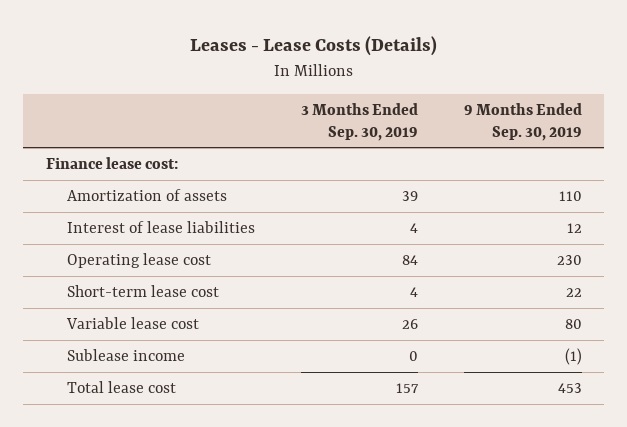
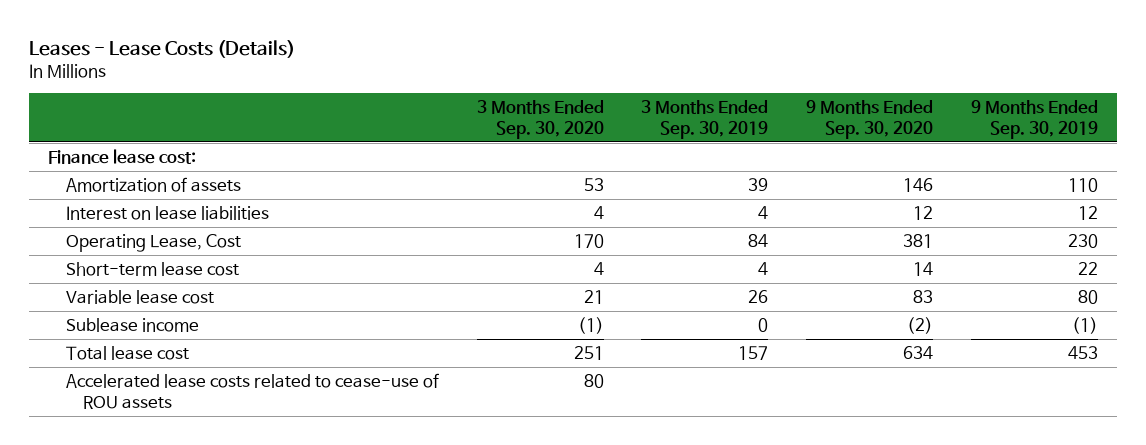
- | 3 Months Ended Sep. 30, 2019 | 9 Months Ended Sep. 30, 2019
+ | 3 Months Ended Sep. 30, 2020 | 3 Months Ended Sep. 30, 2019 | 9 Months Ended Sep. 30, 2020 | 9 Months Ended Sep. 30, 2019
- Interest of lease liabilities | 4 | 12
- Operating lease cost | 84 | 230
+ Interest on lease liabilities | 4 | 4 | 12 | 12
+ Operating Lease, Cost | 170 | 84 | 381 | 230
+ Accelerated lease costs related to cease-use of ROU assets | 80 | | |

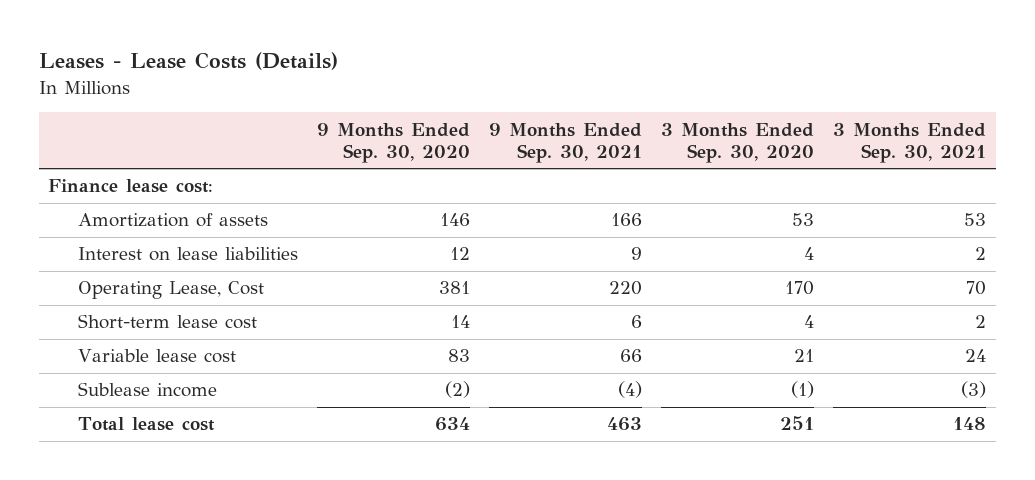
- | 3 Months Ended Sep. 30, 2020 | 3 Months Ended Sep. 30, 2019 | 9 Months Ended Sep. 30, 2020 | 9 Months Ended Sep. 30, 2019
+ | 9 Months Ended Sep. 30, 2020 | 9 Months Ended Sep. 30, 2021 | 3 Months Ended Sep. 30, 2020 | 3 Months Ended Sep. 30, 2021
- Accelerated lease costs related to cease-use of ROU assets | 80 | | |

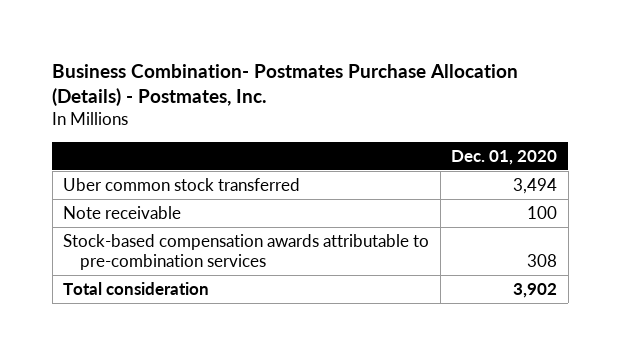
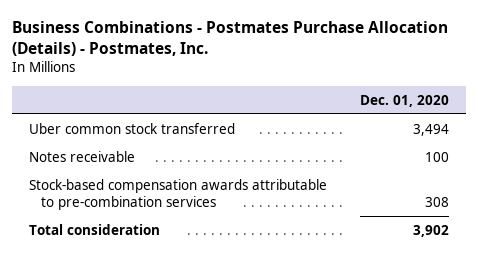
- Business Combination- Postmates Purchase Allocation (Details) - Postmates, Inc.
+ Business Combinations - Postmates Purchase Allocation (Details) - Postmates, Inc.
- Note receivable | 100
+ Notes receivable | 100

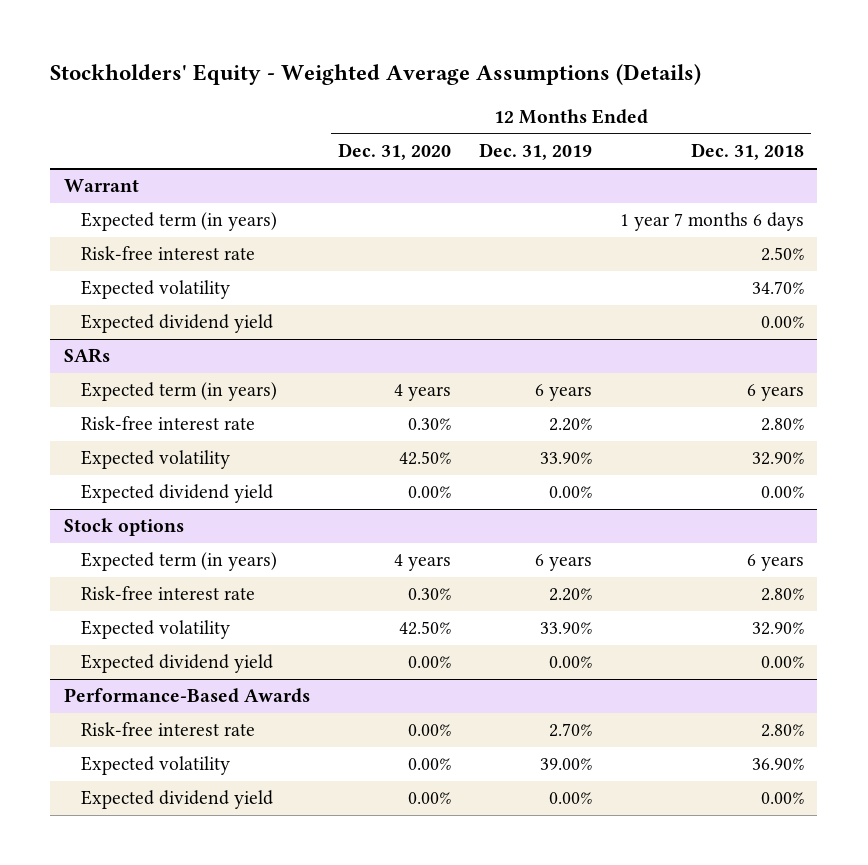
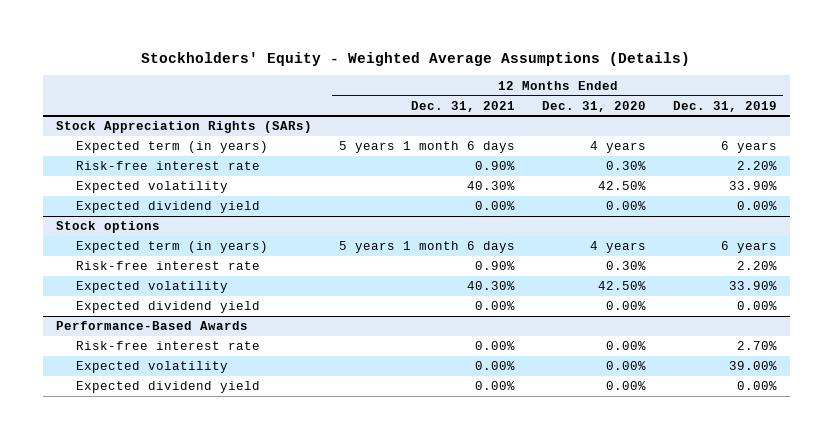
- | 12 Months Ended Dec. 31, 2020 | 12 Months Ended Dec. 31, 2019 | 12 Months Ended Dec. 31, 2018
+ | 12 Months Ended Dec. 31, 2021 | 12 Months Ended Dec. 31, 2020 | 12 Months Ended Dec. 31, 2019
- Warrant
- Expected term (in years) | | | 1 year 7 months 6 days
- Risk-free interest rate | | | 2.50%
- Expected volatility | | | 34.70%
- Expected dividend yield | | | 0.00%
- SARs
+ Stock Appreciation Rights (SARs)

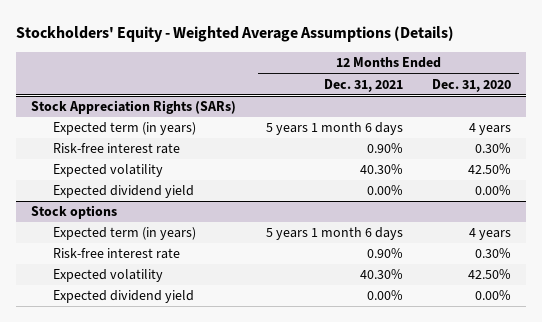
- | 12 Months Ended Dec. 31, 2021 | 12 Months Ended Dec. 31, 2020 | 12 Months Ended Dec. 31, 2019
+ | 12 Months Ended Dec. 31, 2021 | 12 Months Ended Dec. 31, 2020
- Performance-Based Awards
- Risk-free interest rate | 0.00% | 0.00% | 2.70%
- Expected volatility | 0.00% | 0.00% | 39.00%
- Expected dividend yield | 0.00% | 0.00% | 0.00%

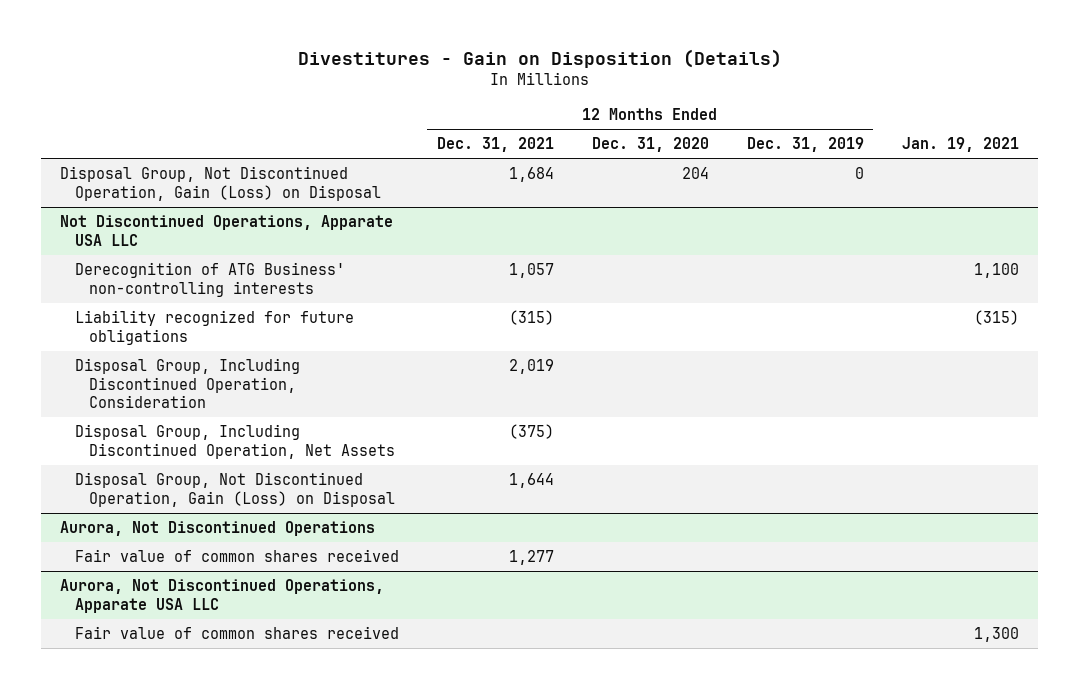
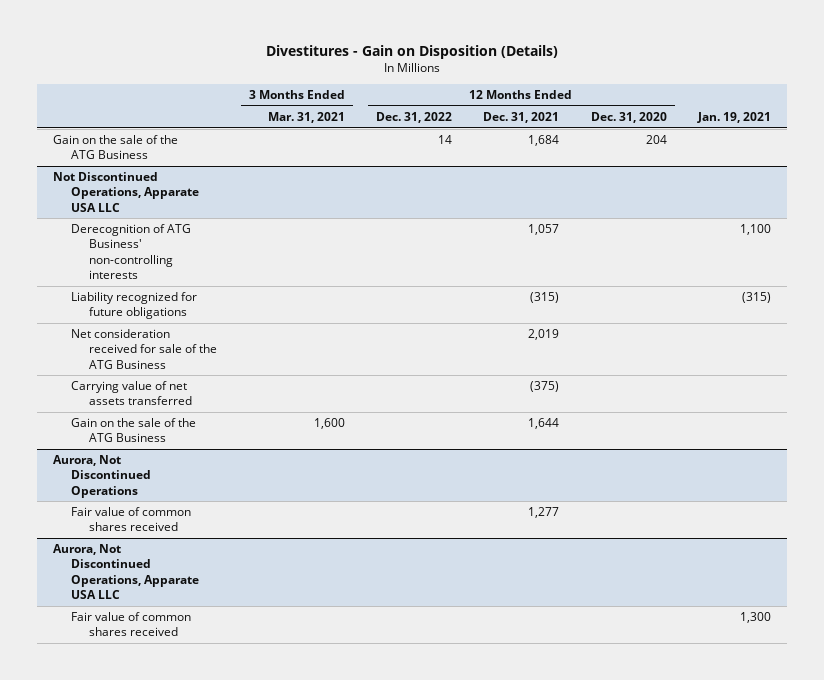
- | 12 Months Ended Dec. 31, 2021 | 12 Months Ended Dec. 31, 2020 | 12 Months Ended Dec. 31, 2019 | Jan. 19, 2021
+ | 3 Months Ended Mar. 31, 2021 | 12 Months Ended Dec. 31, 2022 | 12 Months Ended Dec. 31, 2021 | 12 Months Ended Dec. 31, 2020 | Jan. 19, 2021
- Disposal Group, Not Discontinued Operation, Gain (Loss) on Disposal | 1,684 | 204 | 0 |
+ Gain on the sale of the ATG Business | | 14 | 1,684 | 204 |
@ Not Discontinued Operations, Apparate USA LLC
- Disposal Group, Including Discontinued Operation, Consideration | 2,019 | | |
- Disposal Group, Including Discontinued Operation, Net Assets | (375) | | |
- Disposal Group, Not Discontinued Operation, Gain (Loss) on Disposal | 1,644 | | |
+ Net consideration received for sale of the ATG Business | | | 2,019 | |
+ Carrying value of net assets transferred | | | (375) | |
+ Gain on the sale of the ATG Business | 1,600 | | 1,644 | |

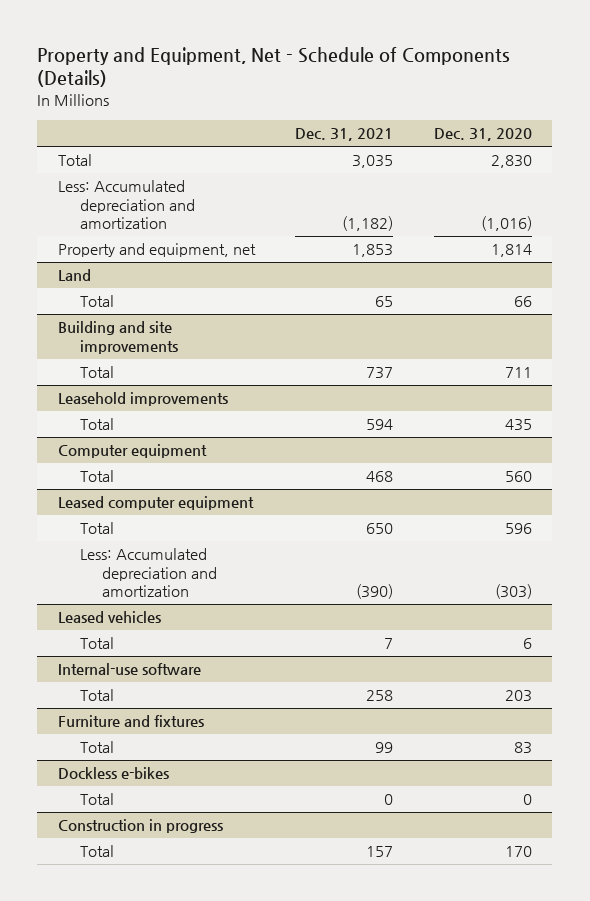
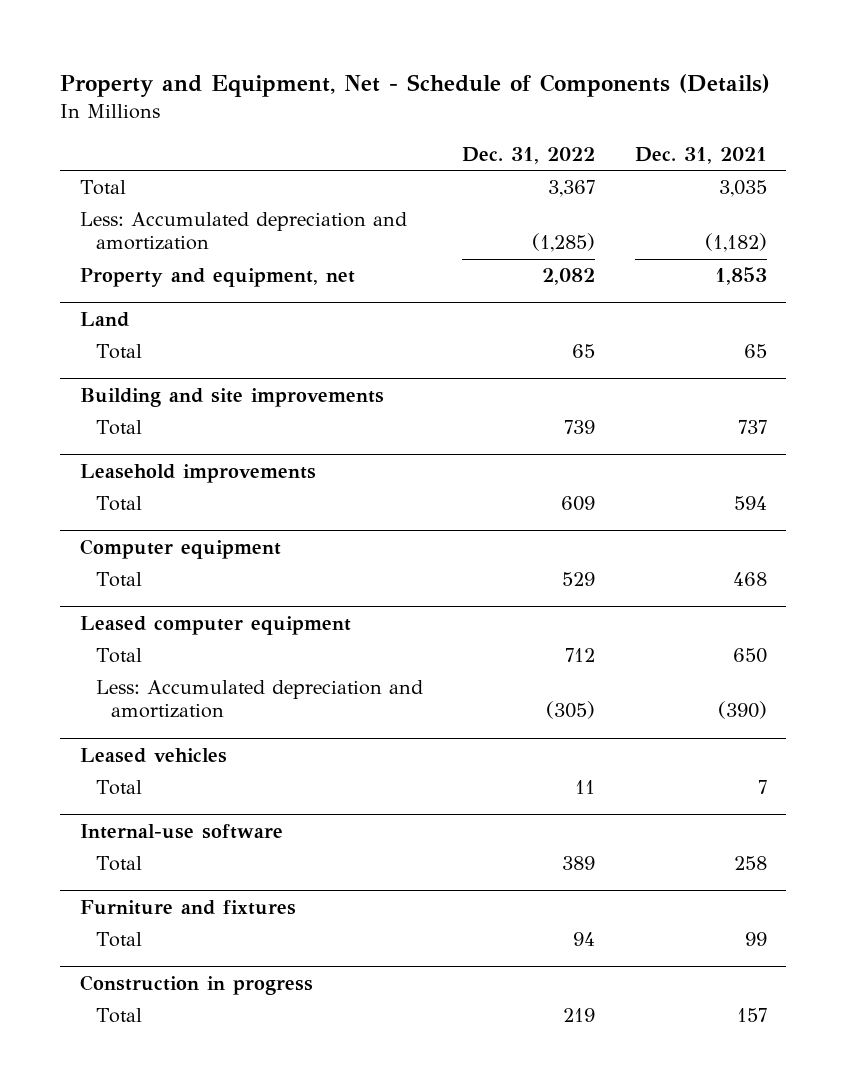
- | Dec. 31, 2021 | Dec. 31, 2020
+ | Dec. 31, 2022 | Dec. 31, 2021
- Dockless e-bikes
- Total | 0 | 0

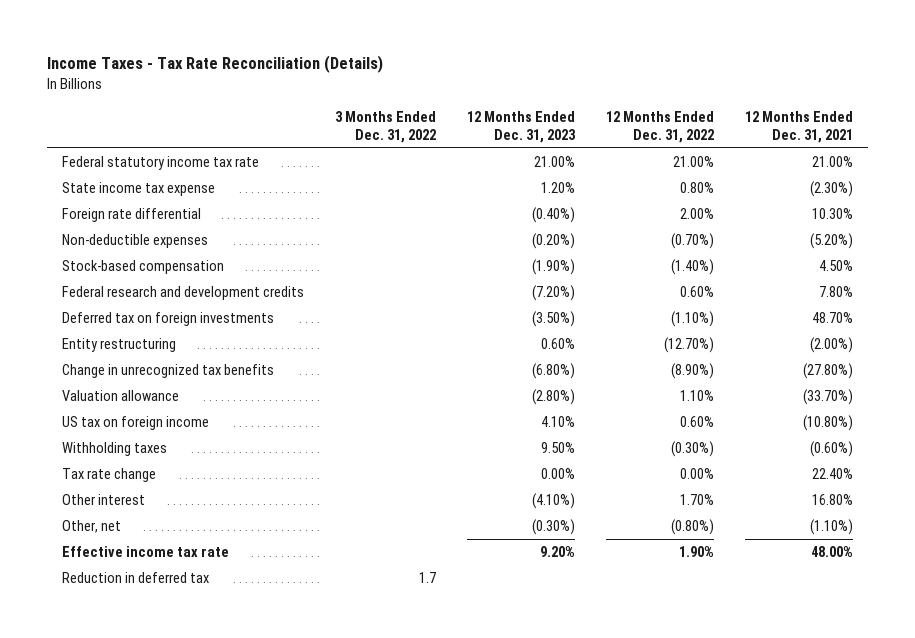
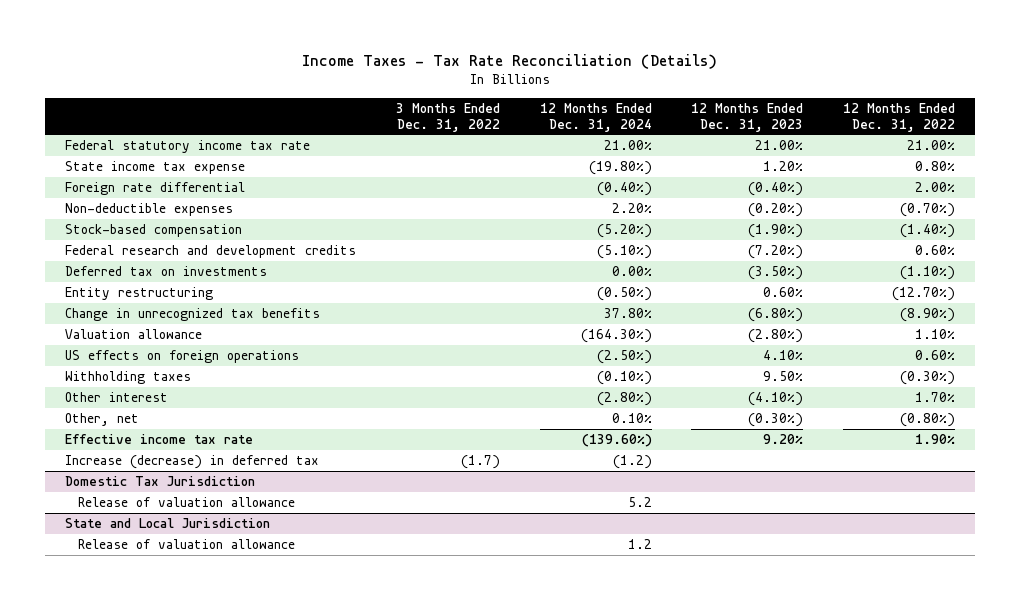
- | 3 Months Ended Dec. 31, 2022 | 12 Months Ended Dec. 31, 2023 | 12 Months Ended Dec. 31, 2022 | 12 Months Ended Dec. 31, 2021
+ | 3 Months Ended Dec. 31, 2022 | 12 Months Ended Dec. 31, 2024 | 12 Months Ended Dec. 31, 2023 | 12 Months Ended Dec. 31, 2022
- Deferred tax on foreign investments | | (3.50%) | (1.10%) | 48.70%
+ Deferred tax on investments | | 0.00% | (3.50%) | (1.10%)
- US tax on foreign income | | 4.10% | 0.60% | (10.80%)
+ US effects on foreign operations | | (2.50%) | 4.10% | 0.60%
- Tax rate change | | 0.00% | 0.00% | 22.40%
- Reduction in deferred tax | 1.7 | | |
+ Increase (decrease) in deferred tax | (1.7) | (1.2) | |
+ Domestic Tax Jurisdiction
+ Release of valuation allowance | | 5.2 | |
+ State and Local Jurisdiction
+ Release of valuation allowance | | 1.2 | |

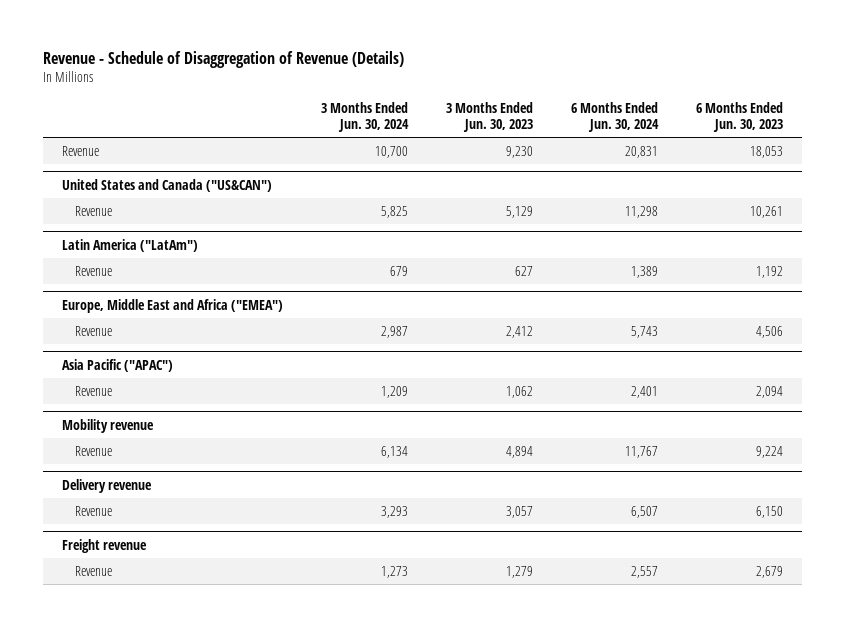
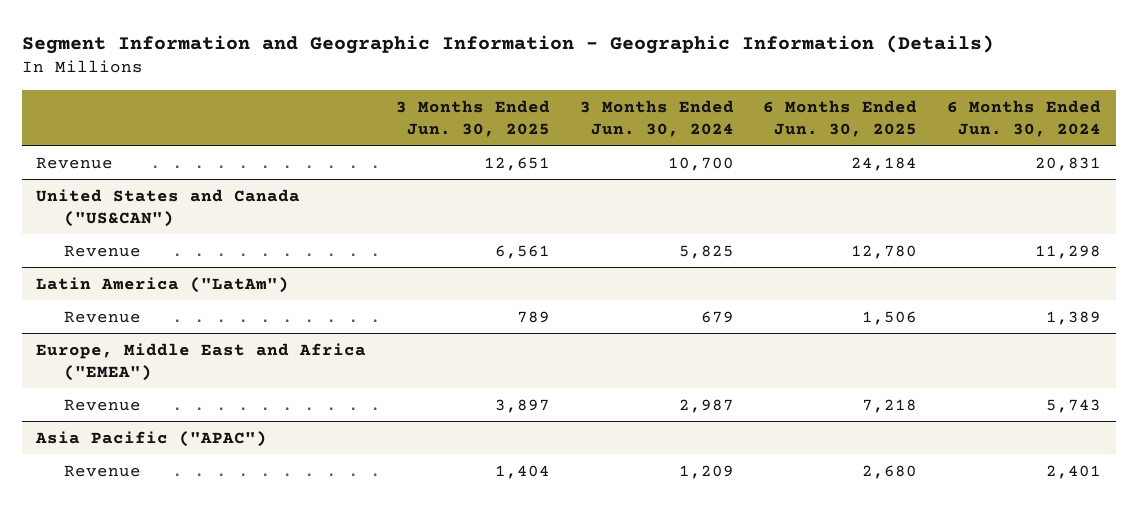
- Revenue - Schedule of Disaggregation of Revenue (Details)
+ Segment Information and Geographic Information - Geographic Information (Details)
- | 3 Months Ended Jun. 30, 2024 | 3 Months Ended Jun. 30, 2023 | 6 Months Ended Jun. 30, 2024 | 6 Months Ended Jun. 30, 2023
+ | 3 Months Ended Jun. 30, 2025 | 3 Months Ended Jun. 30, 2024 | 6 Months Ended Jun. 30, 2025 | 6 Months Ended Jun. 30, 2024
- Mobility revenue
- Revenue | 6,134 | 4,894 | 11,767 | 9,224
- Delivery revenue
- Revenue | 3,293 | 3,057 | 6,507 | 6,150
- Freight revenue
- Revenue | 1,273 | 1,279 | 2,557 | 2,679

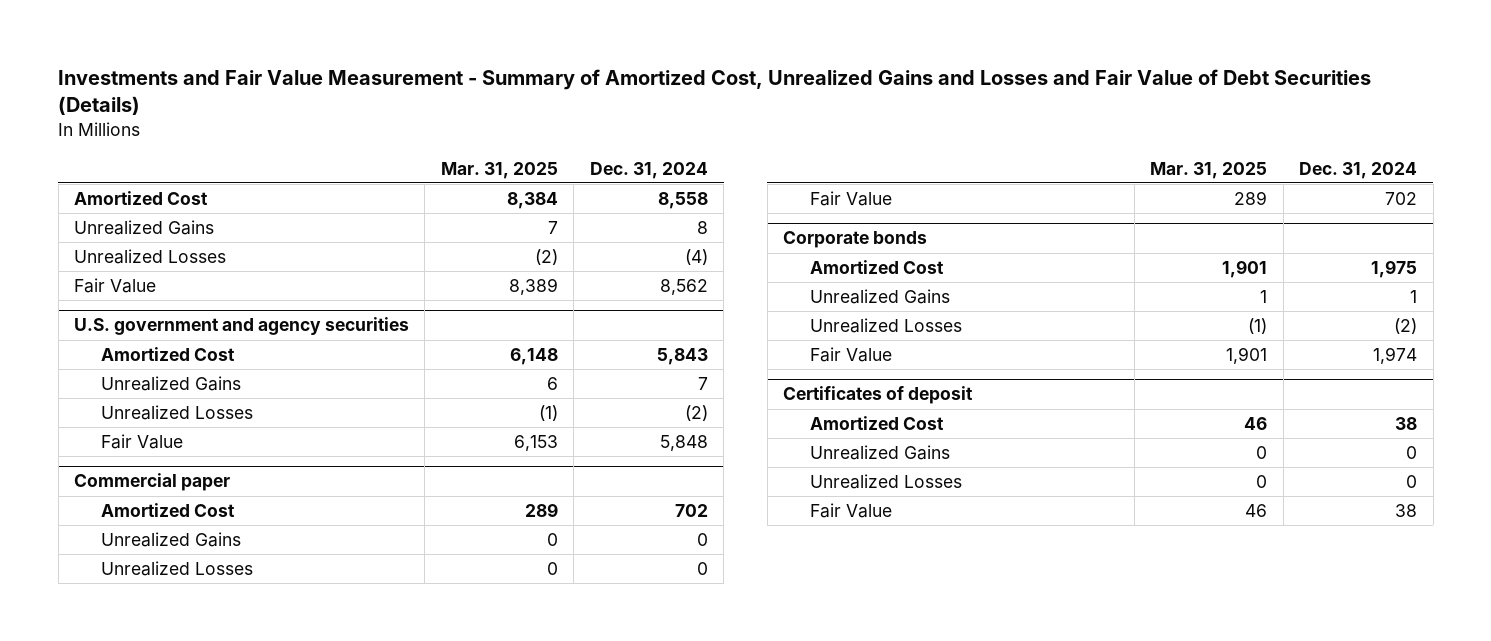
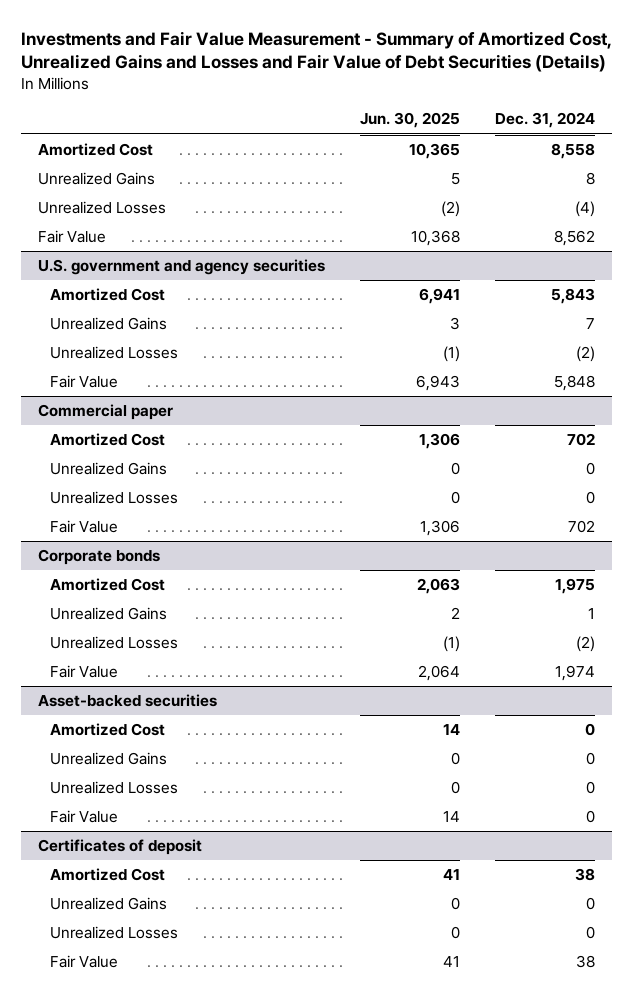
- | Mar. 31, 2025 | Dec. 31, 2024
+ | Jun. 30, 2025 | Dec. 31, 2024
+ Asset-backed securities
+ Amortized Cost | 14 | 0
+ Unrealized Gains | 0 | 0
+ Unrealized Losses | 0 | 0
+ Fair Value | 14 | 0

